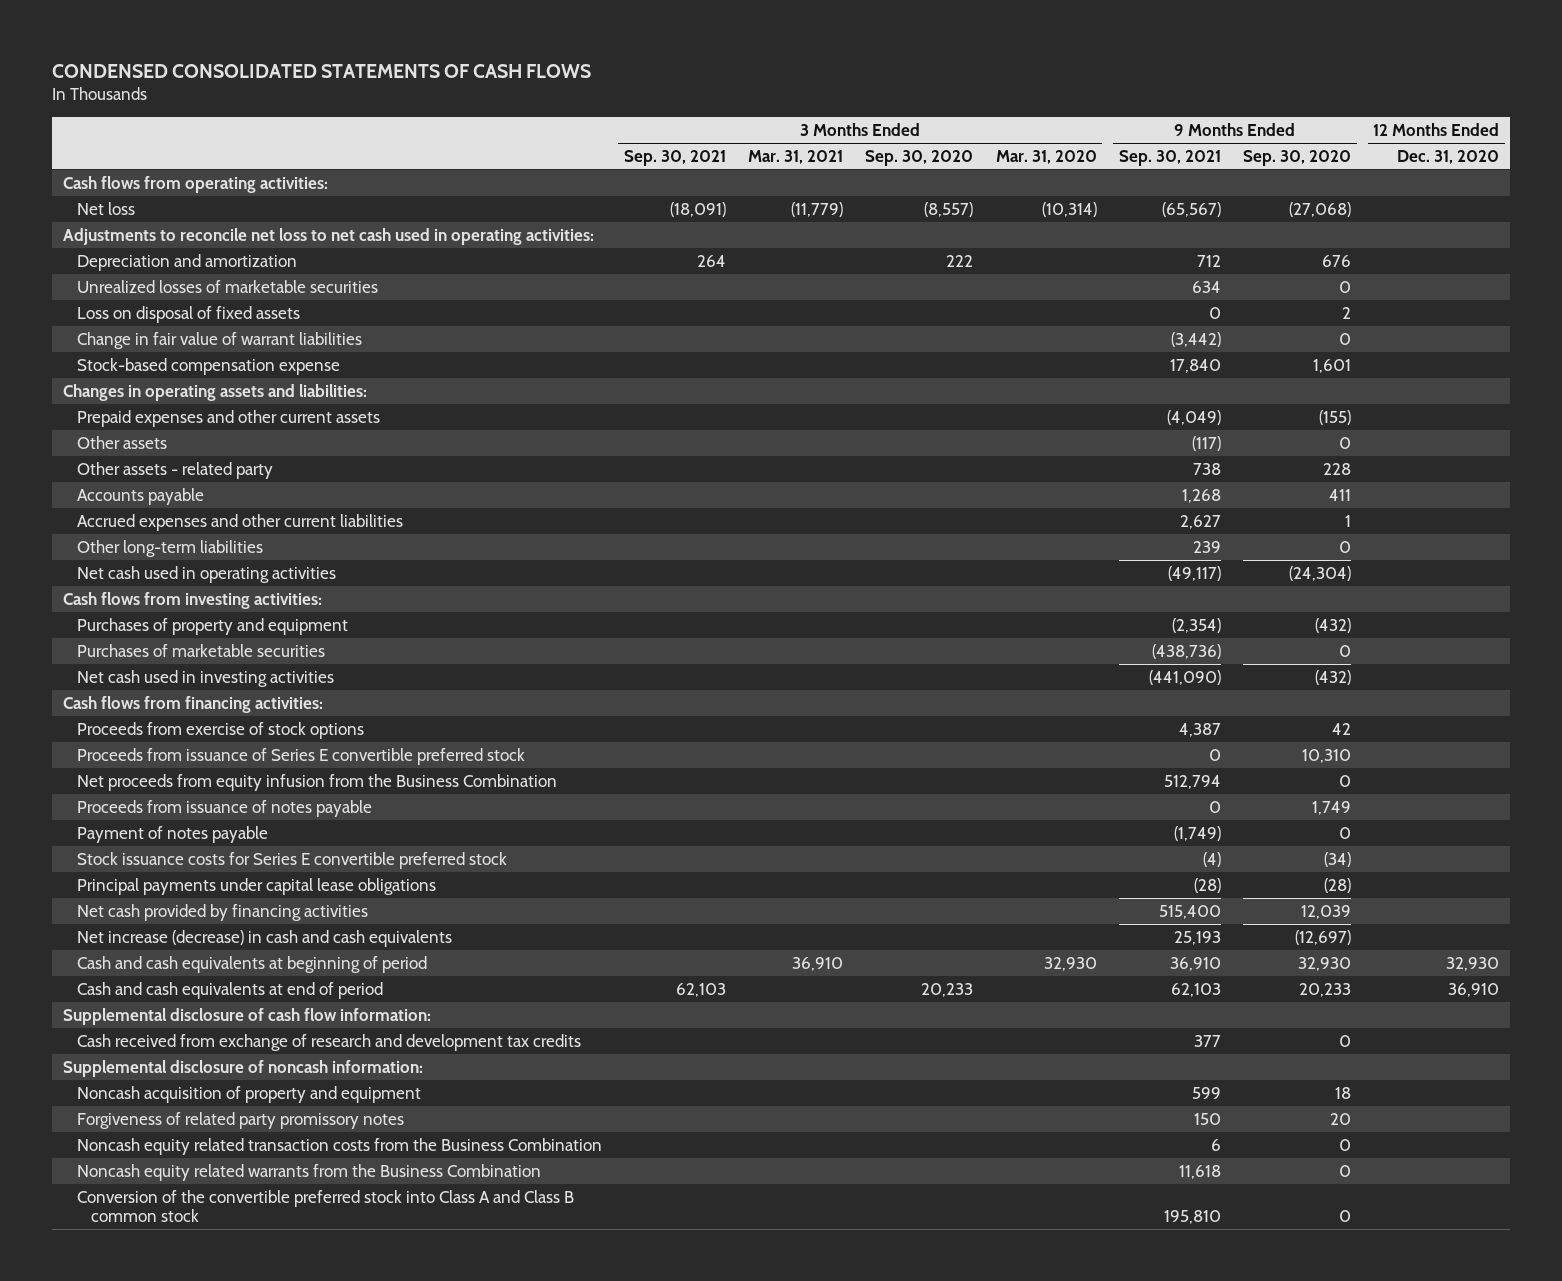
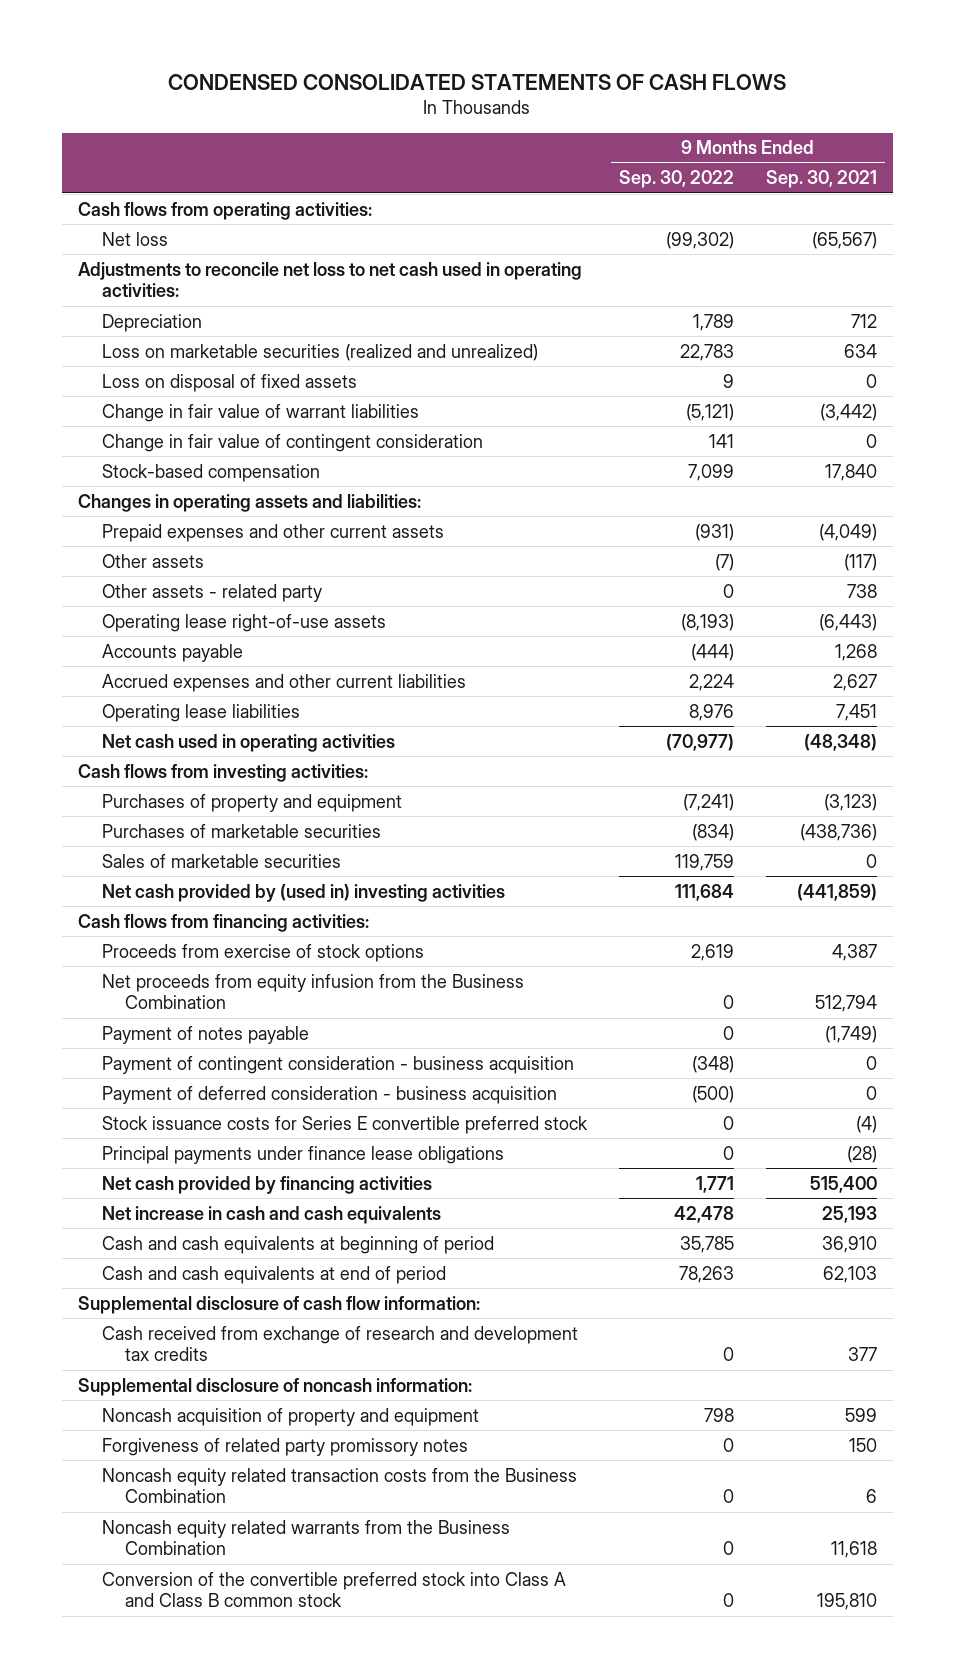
- | 3 Months Ended Sep. 30, 2021 | 3 Months Ended Mar. 31, 2021 | 3 Months Ended Sep. 30, 2020 | 3 Months Ended Mar. 31, 2020 | 9 Months Ended Sep. 30, 2021 | 9 Months Ended Sep. 30, 2020 | 12 Months Ended Dec. 31, 2020
+ | 9 Months Ended Sep. 30, 2022 | 9 Months Ended Sep. 30, 2021
- Depreciation and amortization | 264 | | 222 | | 712 | 676 |
- Unrealized losses of marketable securities | | | | | 634 | 0 |
+ Depreciation | 1,789 | 712
+ Loss on marketable securities (realized and unrealized) | 22,783 | 634
- Stock-based compensation expense | | | | | 17,840 | 1,601 |
+ Change in fair value of contingent consideration | 141 | 0
+ Stock-based compensation | 7,099 | 17,840
+ Operating lease right-of-use assets | (8,193) | (6,443)
- Other long-term liabilities | | | | | 239 | 0 |
- Net cash used in operating activities | | | | | (49,117) | (24,304) |
+ Operating lease liabilities | 8,976 | 7,451
+ Net cash used in operating activities | (70,977) | (48,348)
- Purchases of property and equipment | | | | | (2,354) | (432) |
+ Purchases of property and equipment | (7,241) | (3,123)
- Net cash used in investing activities | | | | | (441,090) | (432) |
+ Sales of marketable securities | 119,759 | 0
+ Net cash provided by (used in) investing activities | 111,684 | (441,859)
- Proceeds from issuance of Series E convertible preferred stock | | | | | 0 | 10,310 |
- Proceeds from issuance of notes payable | | | | | 0 | 1,749 |
+ Payment of contingent consideration - business acquisition | (348) | 0
+ Payment of deferred consideration - business acquisition | (500) | 0
- Principal payments under capital lease obligations | | | | | (28) | (28) |
+ Principal payments under finance lease obligations | 0 | (28)
- Net increase (decrease) in cash and cash equivalents | | | | | 25,193 | (12,697) |
+ Net increase in cash and cash equivalents | 42,478 | 25,193

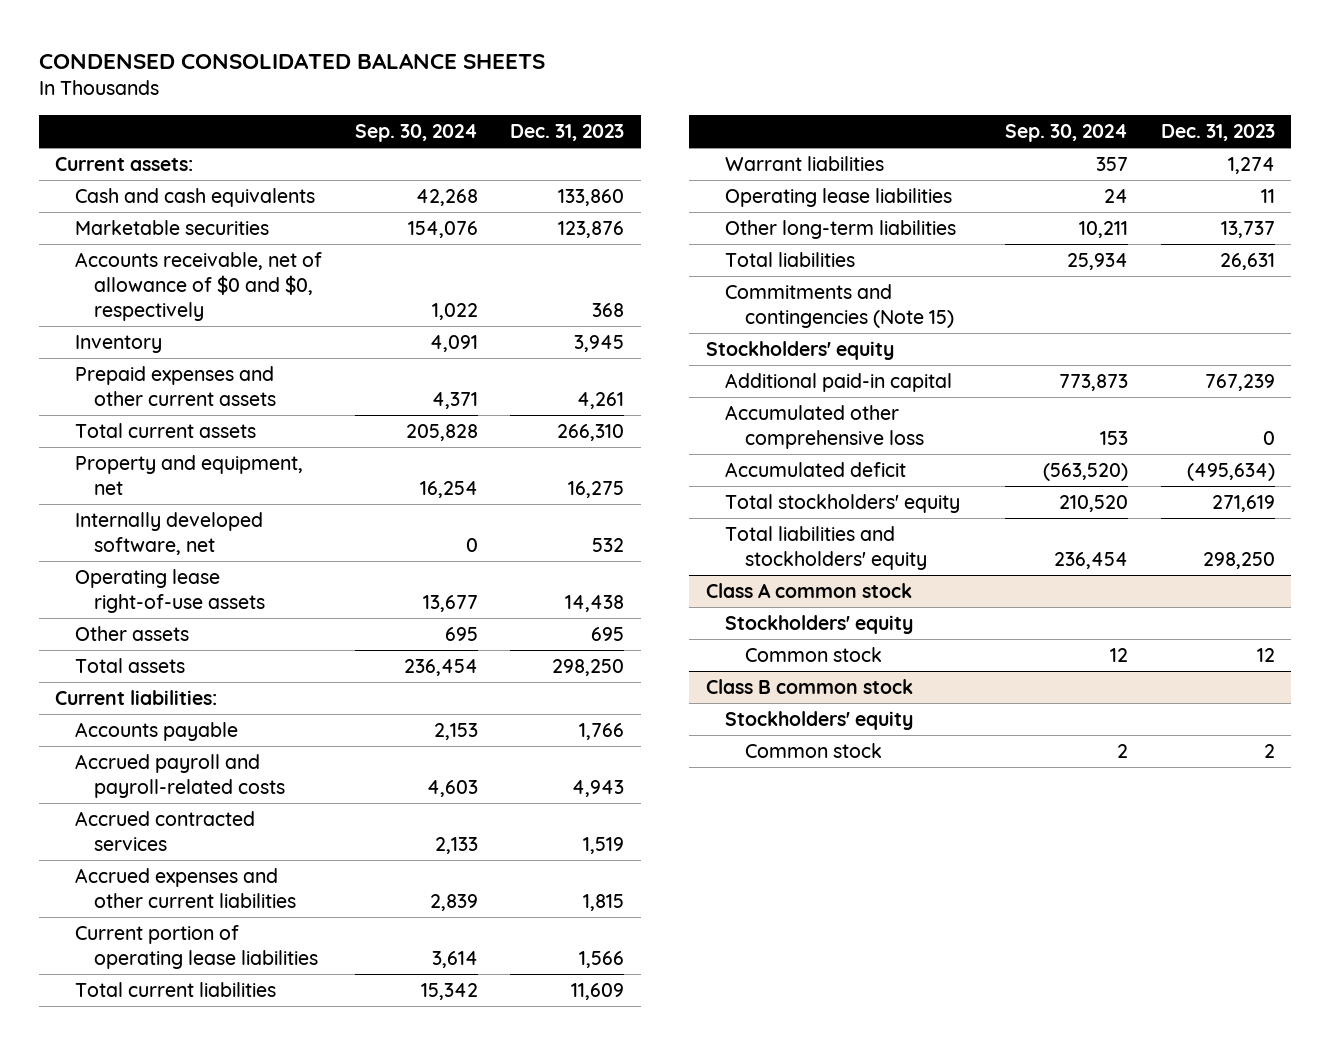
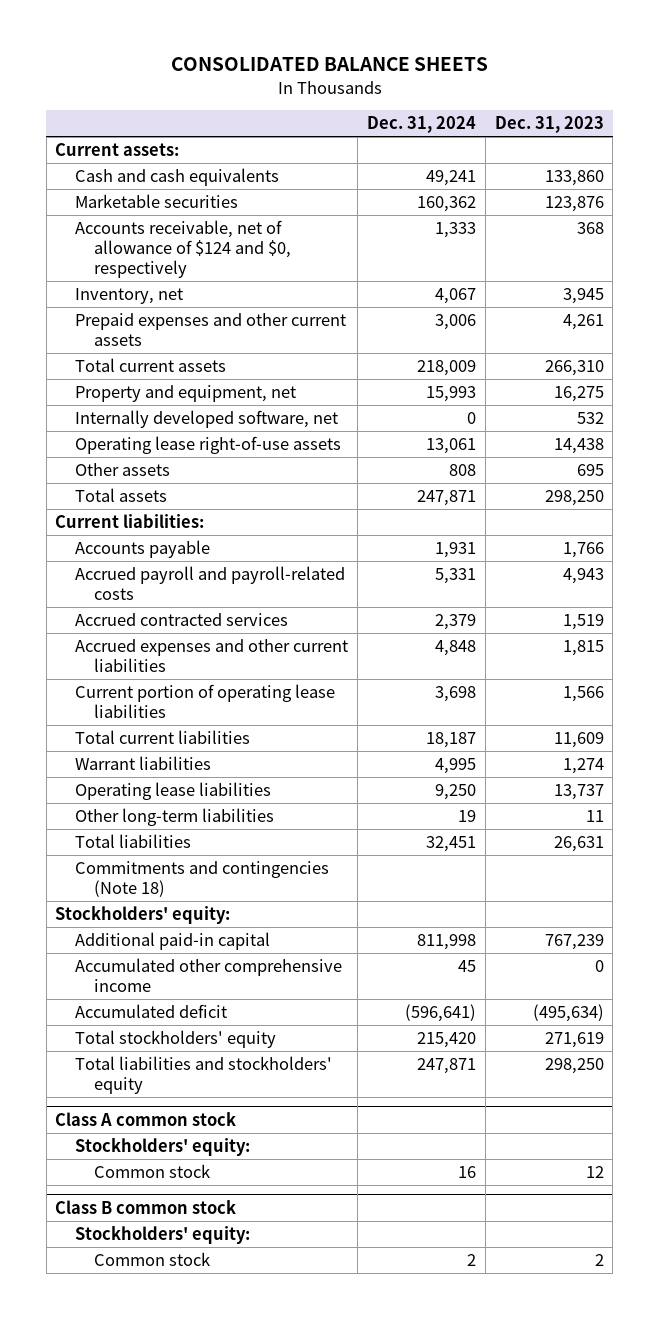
- CONDENSED CONSOLIDATED BALANCE SHEETS
+ CONSOLIDATED BALANCE SHEETS
- | Sep. 30, 2024 | Dec. 31, 2023
+ | Dec. 31, 2024 | Dec. 31, 2023
- Accounts receivable, net of allowance of $0 and $0, respectively | 1,022 | 368
- Inventory | 4,091 | 3,945
+ Accounts receivable, net of allowance of $124 and $0, respectively | 1,333 | 368
+ Inventory, net | 4,067 | 3,945
- Operating lease liabilities | 24 | 11
- Other long-term liabilities | 10,211 | 13,737
+ Operating lease liabilities | 9,250 | 13,737
+ Other long-term liabilities | 19 | 11
- Commitments and contingencies (Note 15)
- Stockholders' equity
+ Commitments and contingencies (Note 18)
+ Stockholders' equity:
- Accumulated other comprehensive loss | 153 | 0
+ Accumulated other comprehensive income | 45 | 0
@ Class A common stock
- Stockholders' equity
+ Stockholders' equity:
@ Class B common stock
- Stockholders' equity
+ Stockholders' equity:

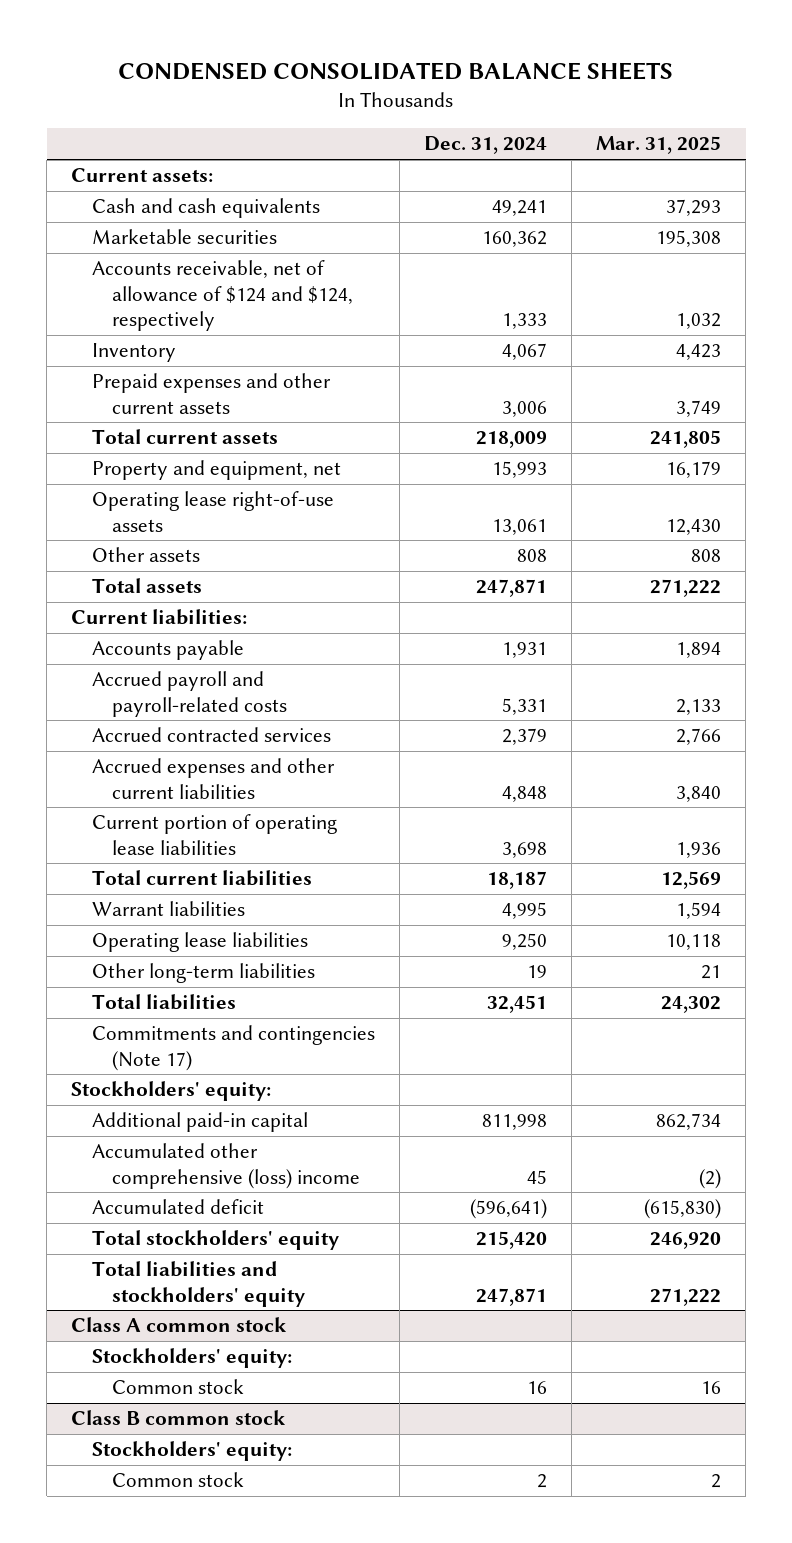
- CONSOLIDATED BALANCE SHEETS
+ CONDENSED CONSOLIDATED BALANCE SHEETS
- | Dec. 31, 2024 | Dec. 31, 2023
+ | Dec. 31, 2024 | Mar. 31, 2025
- Accounts receivable, net of allowance of $124 and $0, respectively | 1,333 | 368
- Inventory, net | 4,067 | 3,945
+ Accounts receivable, net of allowance of $124 and $124, respectively | 1,333 | 1,032
+ Inventory | 4,067 | 4,423
- Internally developed software, net | 0 | 532
- Commitments and contingencies (Note 18)
+ Commitments and contingencies (Note 17)
- Accumulated other comprehensive income | 45 | 0
+ Accumulated other comprehensive (loss) income | 45 | (2)

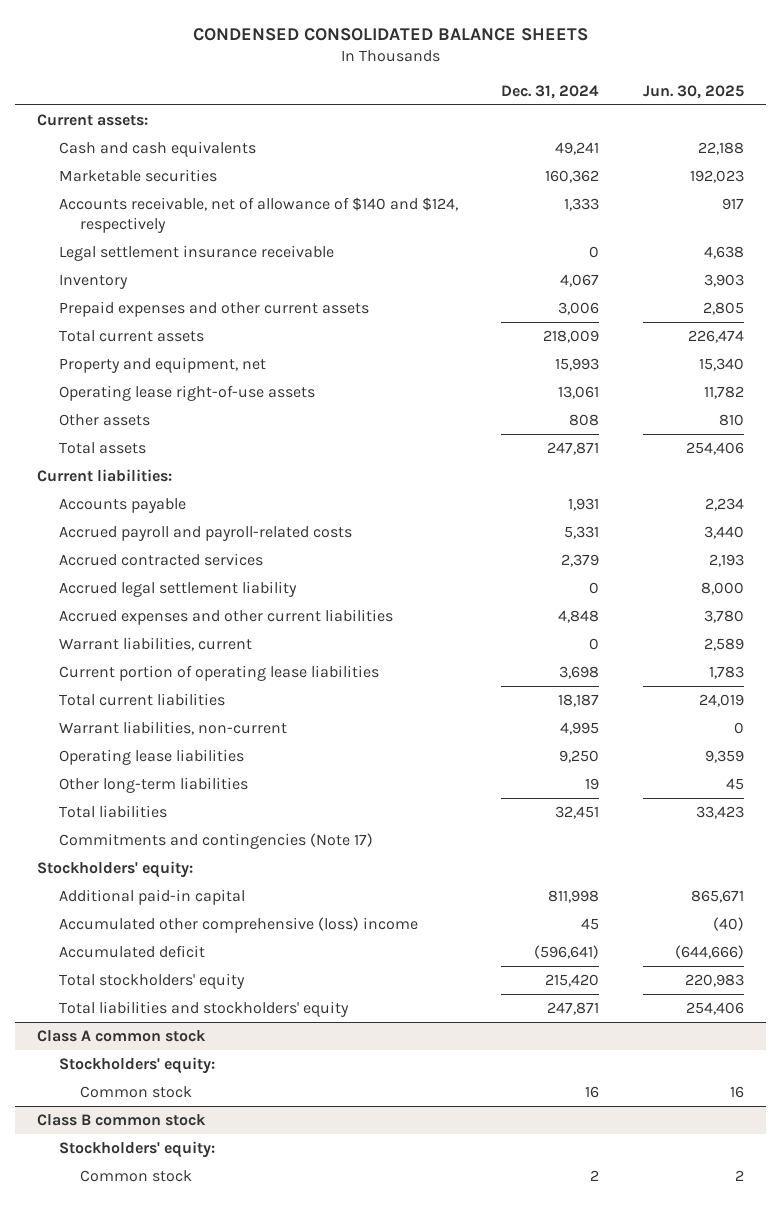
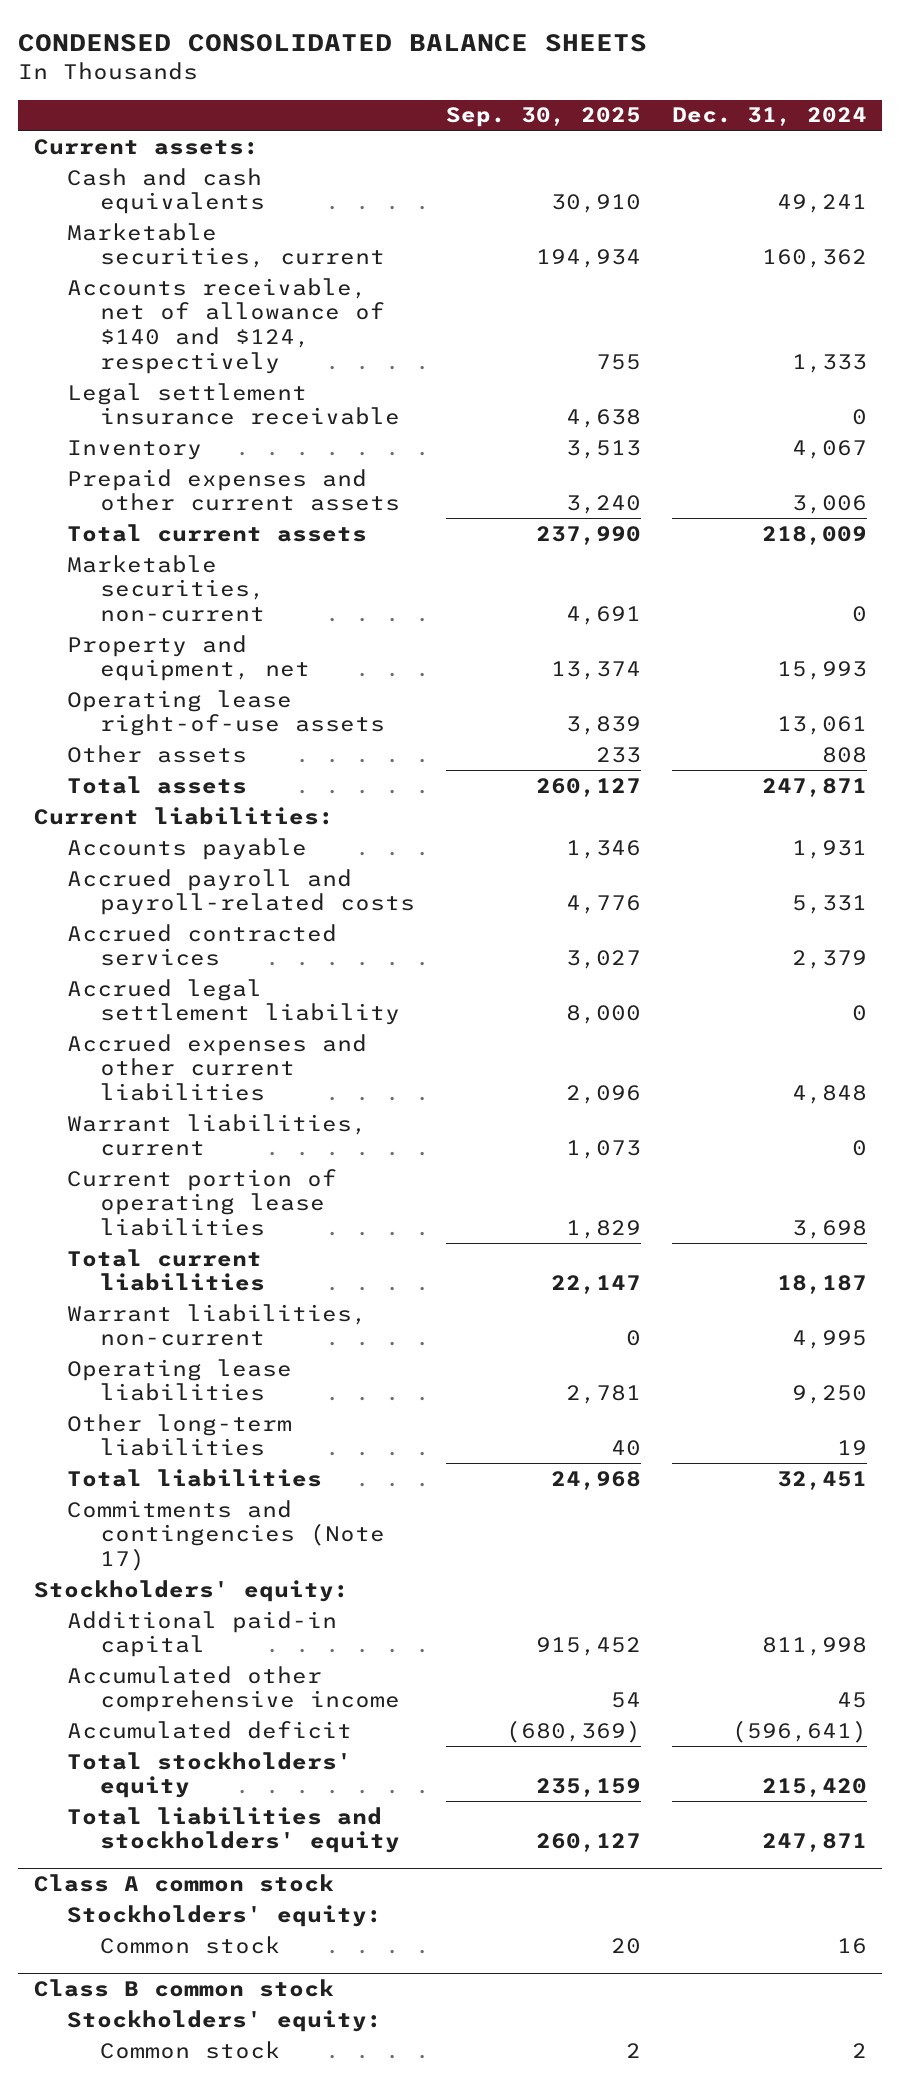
- | Dec. 31, 2024 | Jun. 30, 2025
+ | Sep. 30, 2025 | Dec. 31, 2024
- Marketable securities | 160,362 | 192,023
+ Marketable securities, current | 194,934 | 160,362
+ Marketable securities, non-current | 4,691 | 0
- Accumulated other comprehensive (loss) income | 45 | (40)
+ Accumulated other comprehensive income | 54 | 45

